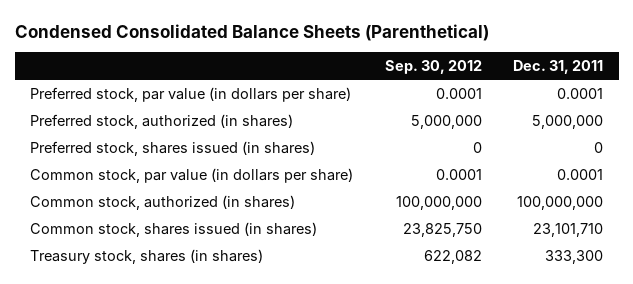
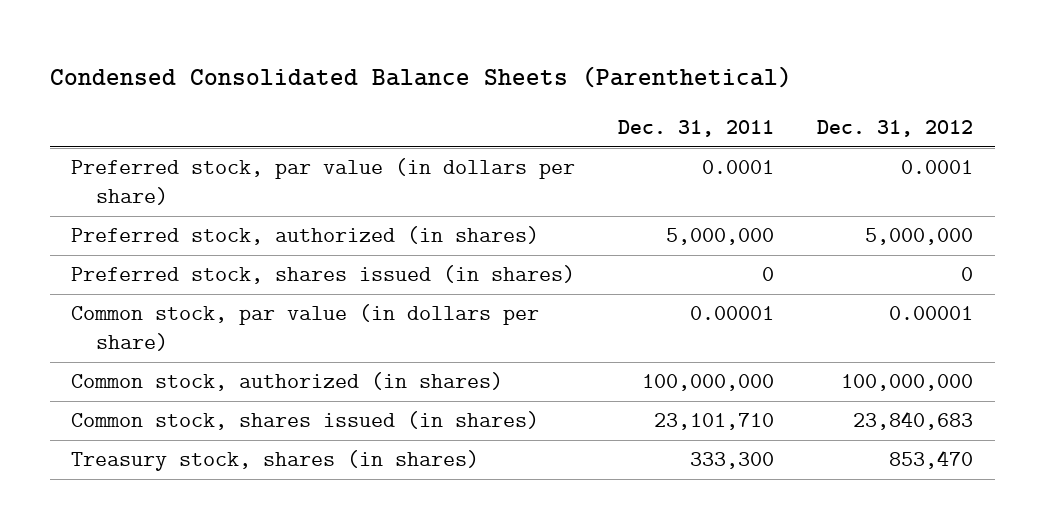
- | Sep. 30, 2012 | Dec. 31, 2011
+ | Dec. 31, 2011 | Dec. 31, 2012
- Common stock, par value (in dollars per share) | 0.0001 | 0.0001
+ Common stock, par value (in dollars per share) | 0.00001 | 0.00001

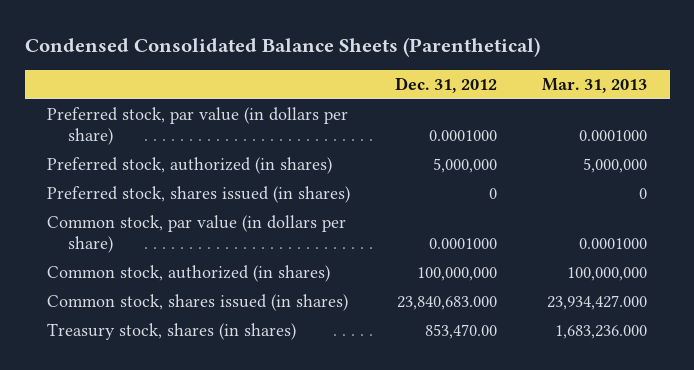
- | Dec. 31, 2011 | Dec. 31, 2012
+ | Dec. 31, 2012 | Mar. 31, 2013
- Preferred stock, par value (in dollars per share) | 0.0001 | 0.0001
+ Preferred stock, par value (in dollars per share) | 0.0001000 | 0.0001000
- Common stock, par value (in dollars per share) | 0.00001 | 0.00001
+ Common stock, par value (in dollars per share) | 0.0001000 | 0.0001000
- Common stock, shares issued (in shares) | 23,101,710 | 23,840,683
- Treasury stock, shares (in shares) | 333,300 | 853,470
+ Common stock, shares issued (in shares) | 23,840,683.000 | 23,934,427.000
+ Treasury stock, shares (in shares) | 853,470.00 | 1,683,236.000

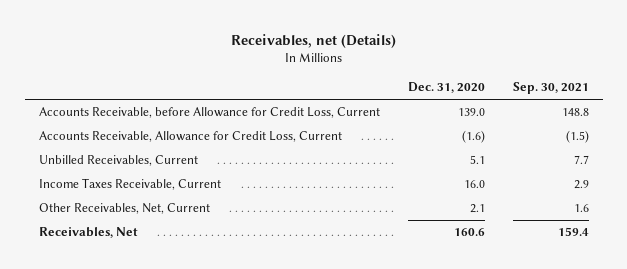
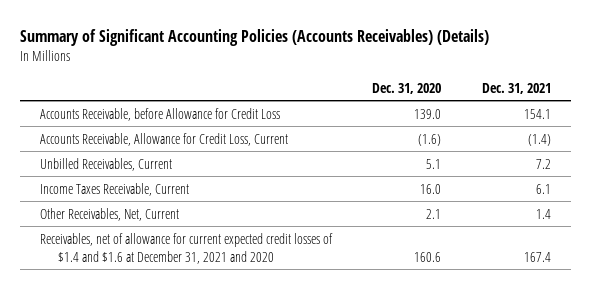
- Receivables, net (Details)
+ Summary of Significant Accounting Policies (Accounts Receivables) (Details)
- | Dec. 31, 2020 | Sep. 30, 2021
+ | Dec. 31, 2020 | Dec. 31, 2021
- Accounts Receivable, before Allowance for Credit Loss, Current | 139.0 | 148.8
+ Accounts Receivable, before Allowance for Credit Loss | 139.0 | 154.1
- Receivables, Net | 160.6 | 159.4
+ Receivables, net of allowance for current expected credit losses of $1.4 and $1.6 at December 31, 2021 and 2020 | 160.6 | 167.4

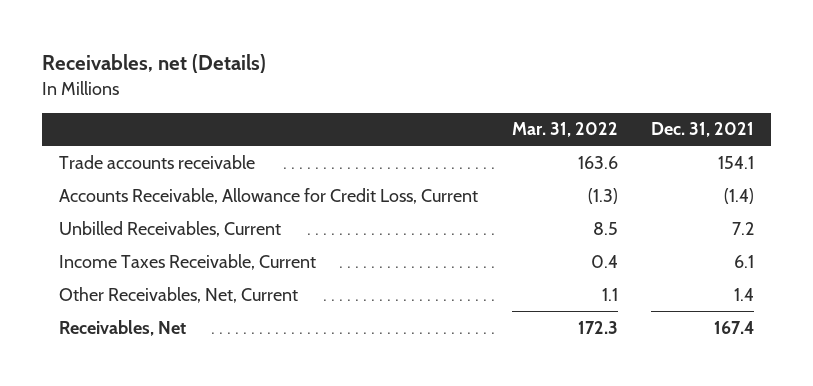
- Summary of Significant Accounting Policies (Accounts Receivables) (Details)
+ Receivables, net (Details)
- | Dec. 31, 2020 | Dec. 31, 2021
+ | Mar. 31, 2022 | Dec. 31, 2021
- Accounts Receivable, before Allowance for Credit Loss | 139.0 | 154.1
+ Trade accounts receivable | 163.6 | 154.1
- Receivables, net of allowance for current expected credit losses of $1.4 and $1.6 at December 31, 2021 and 2020 | 160.6 | 167.4
+ Receivables, Net | 172.3 | 167.4

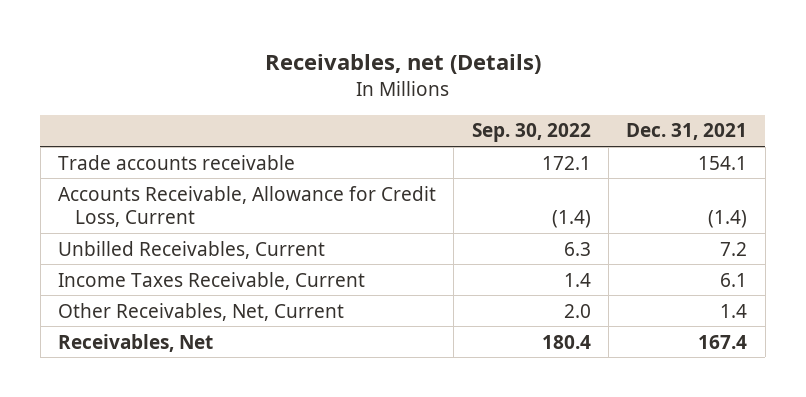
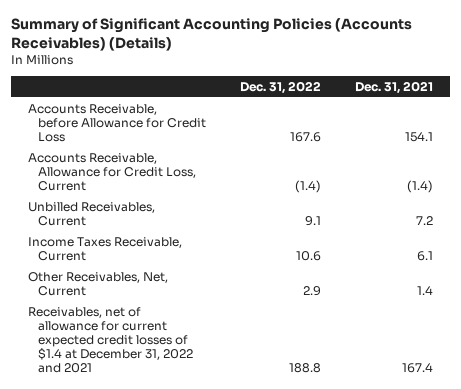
- Receivables, net (Details)
+ Summary of Significant Accounting Policies (Accounts Receivables) (Details)
- | Sep. 30, 2022 | Dec. 31, 2021
+ | Dec. 31, 2022 | Dec. 31, 2021
- Trade accounts receivable | 172.1 | 154.1
+ Accounts Receivable, before Allowance for Credit Loss | 167.6 | 154.1
- Receivables, Net | 180.4 | 167.4
+ Receivables, net of allowance for current expected credit losses of $1.4 at December 31, 2022 and 2021 | 188.8 | 167.4

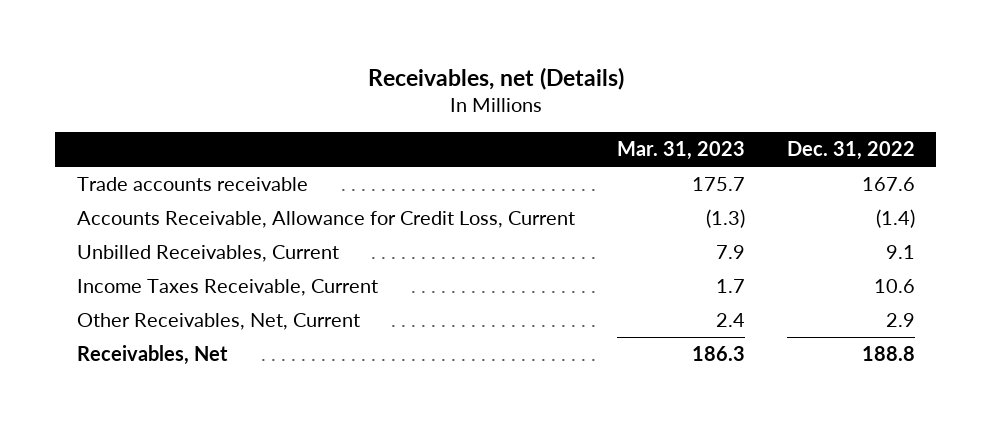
- Summary of Significant Accounting Policies (Accounts Receivables) (Details)
+ Receivables, net (Details)
- | Dec. 31, 2022 | Dec. 31, 2021
+ | Mar. 31, 2023 | Dec. 31, 2022
- Accounts Receivable, before Allowance for Credit Loss | 167.6 | 154.1
+ Trade accounts receivable | 175.7 | 167.6
- Receivables, net of allowance for current expected credit losses of $1.4 at December 31, 2022 and 2021 | 188.8 | 167.4
+ Receivables, Net | 186.3 | 188.8

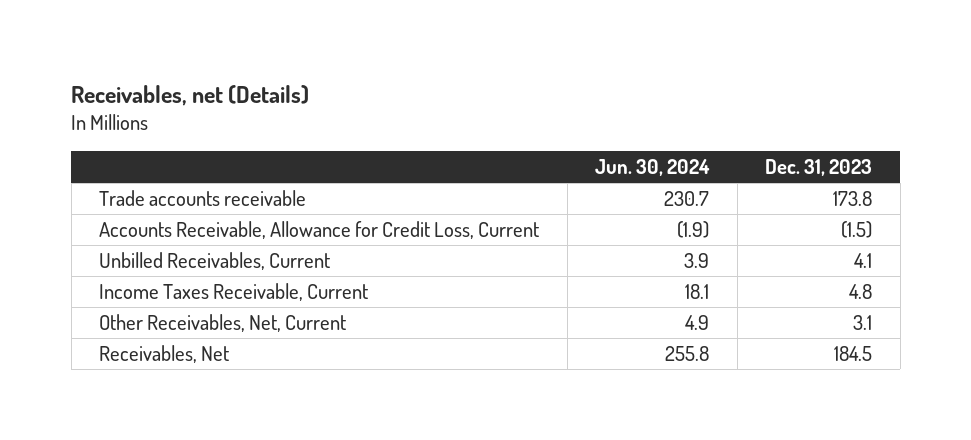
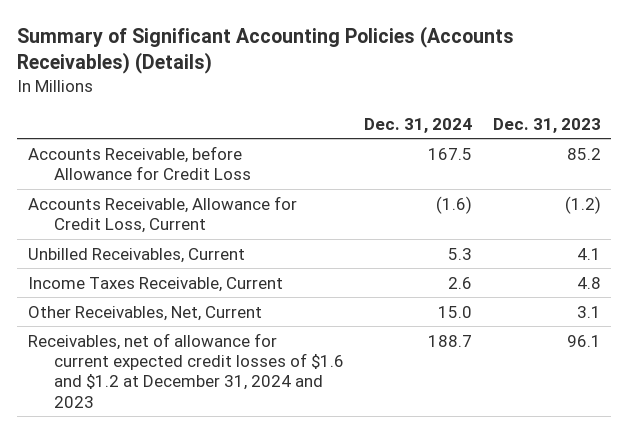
- Receivables, net (Details)
+ Summary of Significant Accounting Policies (Accounts Receivables) (Details)
- | Jun. 30, 2024 | Dec. 31, 2023
+ | Dec. 31, 2024 | Dec. 31, 2023
- Trade accounts receivable | 230.7 | 173.8
- Accounts Receivable, Allowance for Credit Loss, Current | (1.9) | (1.5)
+ Accounts Receivable, before Allowance for Credit Loss | 167.5 | 85.2
+ Accounts Receivable, Allowance for Credit Loss, Current | (1.6) | (1.2)
- Receivables, Net | 255.8 | 184.5
+ Receivables, net of allowance for current expected credit losses of $1.6 and $1.2 at December 31, 2024 and 2023 | 188.7 | 96.1

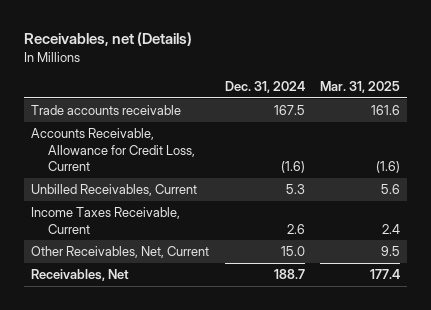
- Summary of Significant Accounting Policies (Accounts Receivables) (Details)
+ Receivables, net (Details)
- | Dec. 31, 2024 | Dec. 31, 2023
+ | Dec. 31, 2024 | Mar. 31, 2025
- Accounts Receivable, before Allowance for Credit Loss | 167.5 | 85.2
+ Trade accounts receivable | 167.5 | 161.6
- Receivables, net of allowance for current expected credit losses of $1.6 and $1.2 at December 31, 2024 and 2023 | 188.7 | 96.1
+ Receivables, Net | 188.7 | 177.4

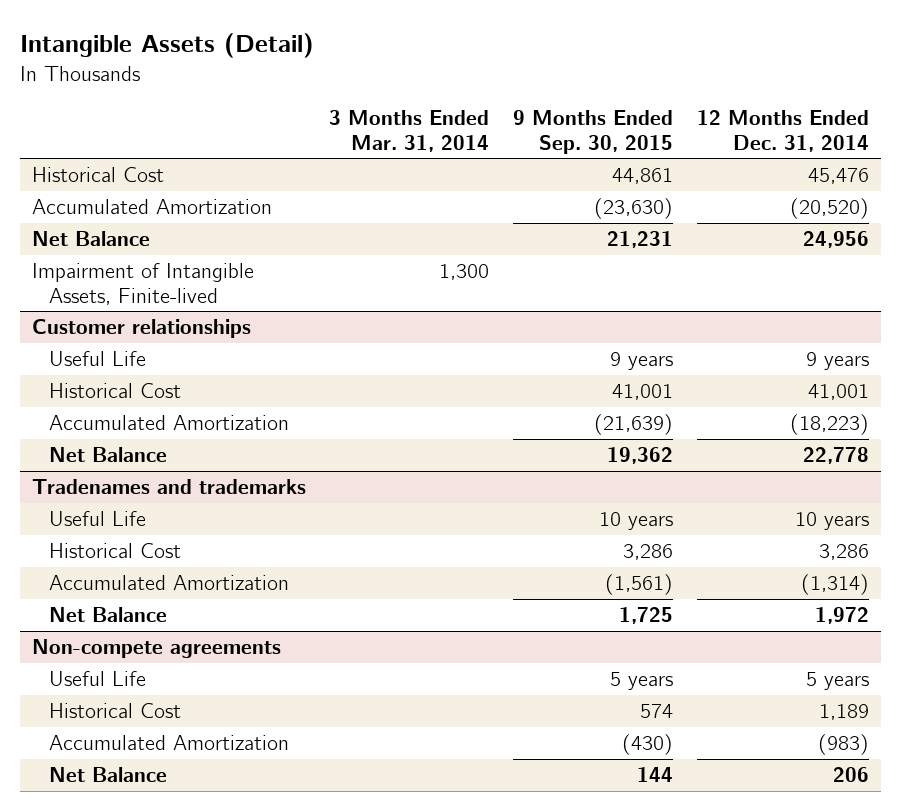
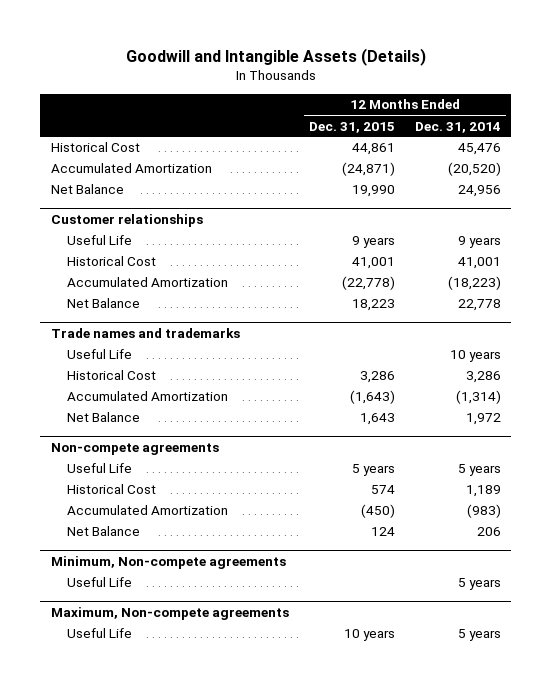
- Intangible Assets (Detail)
+ Goodwill and Intangible Assets (Details)
- | 3 Months Ended Mar. 31, 2014 | 9 Months Ended Sep. 30, 2015 | 12 Months Ended Dec. 31, 2014
+ | 12 Months Ended Dec. 31, 2015 | 12 Months Ended Dec. 31, 2014
- Impairment of Intangible Assets, Finite-lived | 1,300 | |
- Tradenames and trademarks
+ Trade names and trademarks
+ Minimum, Non-compete agreements
+ Useful Life | | 5 years
+ Maximum, Non-compete agreements
+ Useful Life | 10 years | 5 years

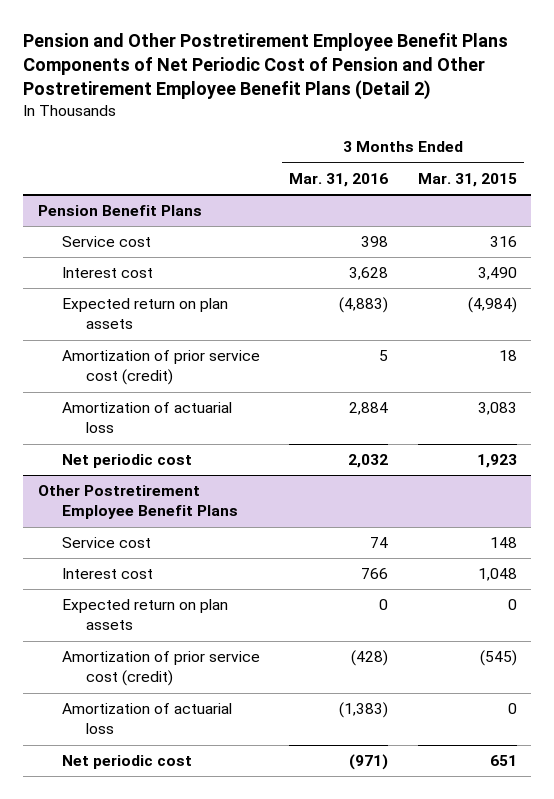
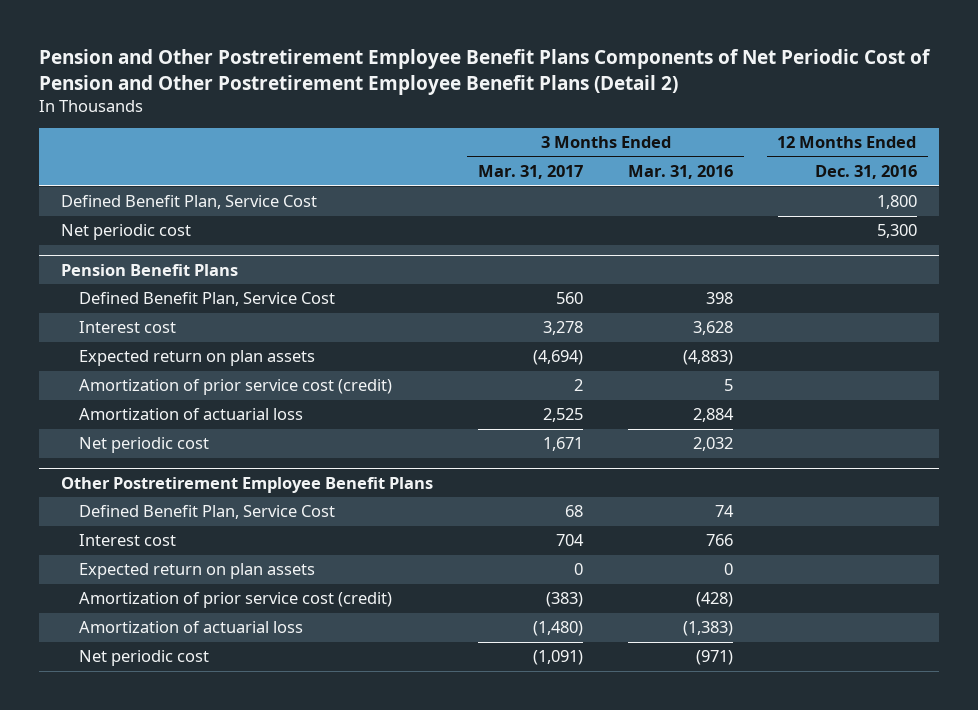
- | 3 Months Ended Mar. 31, 2016 | 3 Months Ended Mar. 31, 2015
+ | 3 Months Ended Mar. 31, 2017 | 3 Months Ended Mar. 31, 2016 | 12 Months Ended Dec. 31, 2016
+ Defined Benefit Plan, Service Cost | | | 1,800
+ Net periodic cost | | | 5,300
@ Pension Benefit Plans
- Service cost | 398 | 316
+ Defined Benefit Plan, Service Cost | 560 | 398 |
@ Other Postretirement Employee Benefit Plans
- Service cost | 74 | 148
+ Defined Benefit Plan, Service Cost | 68 | 74 |

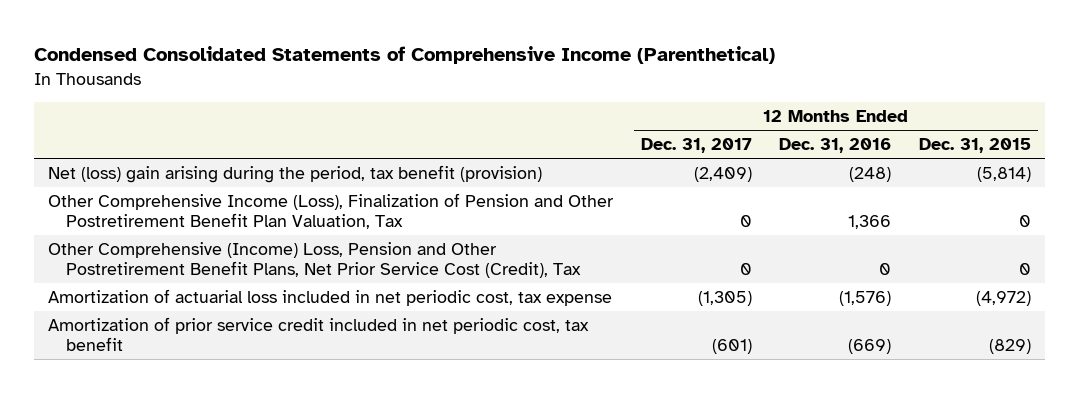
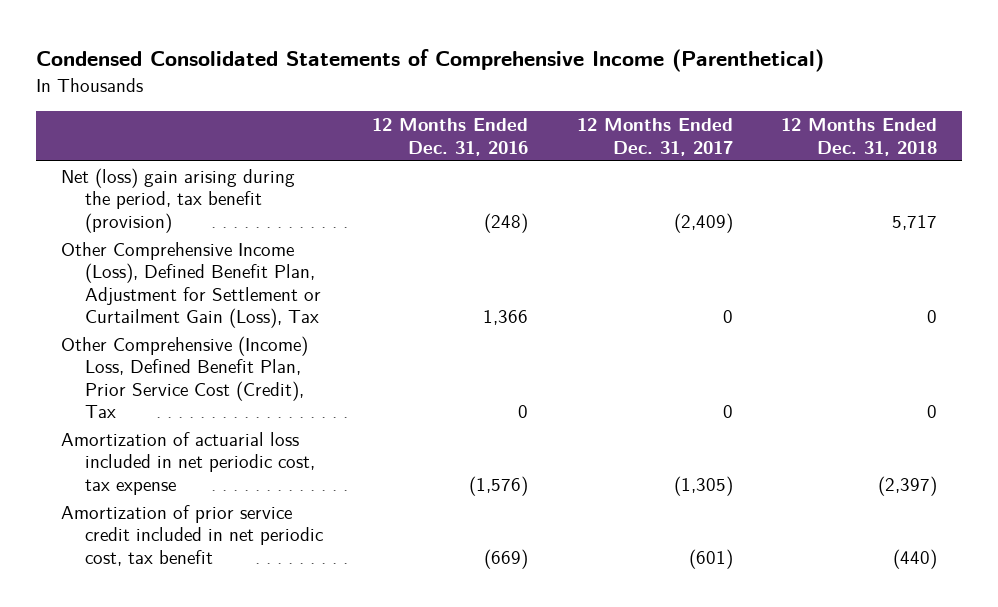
- | 12 Months Ended Dec. 31, 2017 | 12 Months Ended Dec. 31, 2016 | 12 Months Ended Dec. 31, 2015
+ | 12 Months Ended Dec. 31, 2016 | 12 Months Ended Dec. 31, 2017 | 12 Months Ended Dec. 31, 2018
- Other Comprehensive Income (Loss), Finalization of Pension and Other Postretirement Benefit Plan Valuation, Tax | 0 | 1,366 | 0
- Other Comprehensive (Income) Loss, Pension and Other Postretirement Benefit Plans, Net Prior Service Cost (Credit), Tax | 0 | 0 | 0
+ Other Comprehensive Income (Loss), Defined Benefit Plan, Adjustment for Settlement or Curtailment Gain (Loss), Tax | 1,366 | 0 | 0
+ Other Comprehensive (Income) Loss, Defined Benefit Plan, Prior Service Cost (Credit), Tax | 0 | 0 | 0

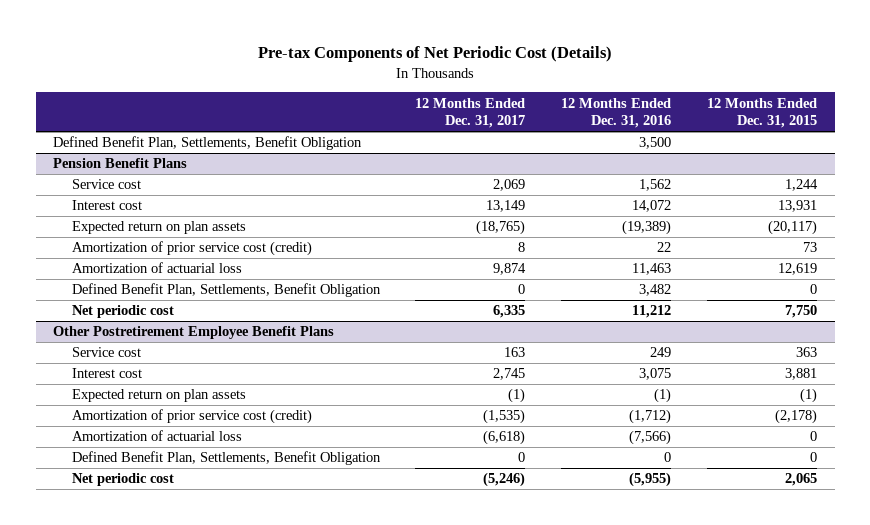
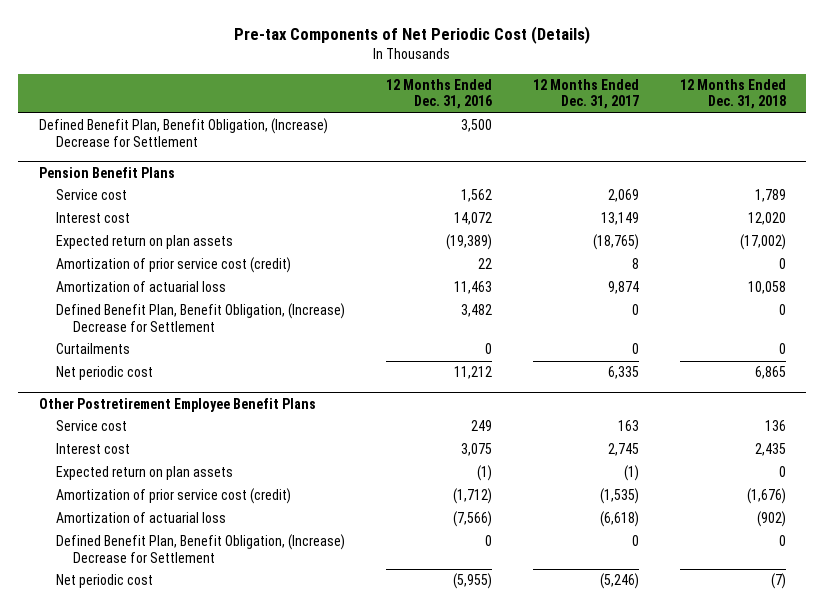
- | 12 Months Ended Dec. 31, 2017 | 12 Months Ended Dec. 31, 2016 | 12 Months Ended Dec. 31, 2015
+ | 12 Months Ended Dec. 31, 2016 | 12 Months Ended Dec. 31, 2017 | 12 Months Ended Dec. 31, 2018
- Defined Benefit Plan, Settlements, Benefit Obligation | | 3,500 |
+ Defined Benefit Plan, Benefit Obligation, (Increase) Decrease for Settlement | 3,500 | |
@ Pension Benefit Plans
- Defined Benefit Plan, Settlements, Benefit Obligation | 0 | 3,482 | 0
+ Defined Benefit Plan, Benefit Obligation, (Increase) Decrease for Settlement | 3,482 | 0 | 0
+ Curtailments | 0 | 0 | 0
@ Other Postretirement Employee Benefit Plans
- Defined Benefit Plan, Settlements, Benefit Obligation | 0 | 0 | 0
+ Defined Benefit Plan, Benefit Obligation, (Increase) Decrease for Settlement | 0 | 0 | 0

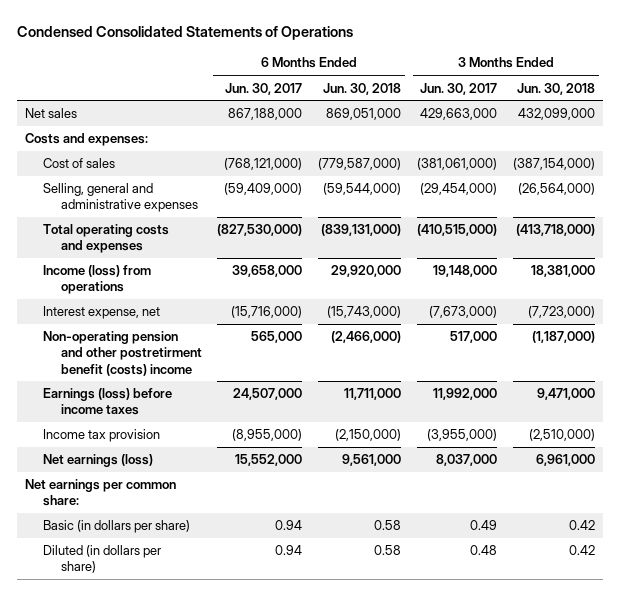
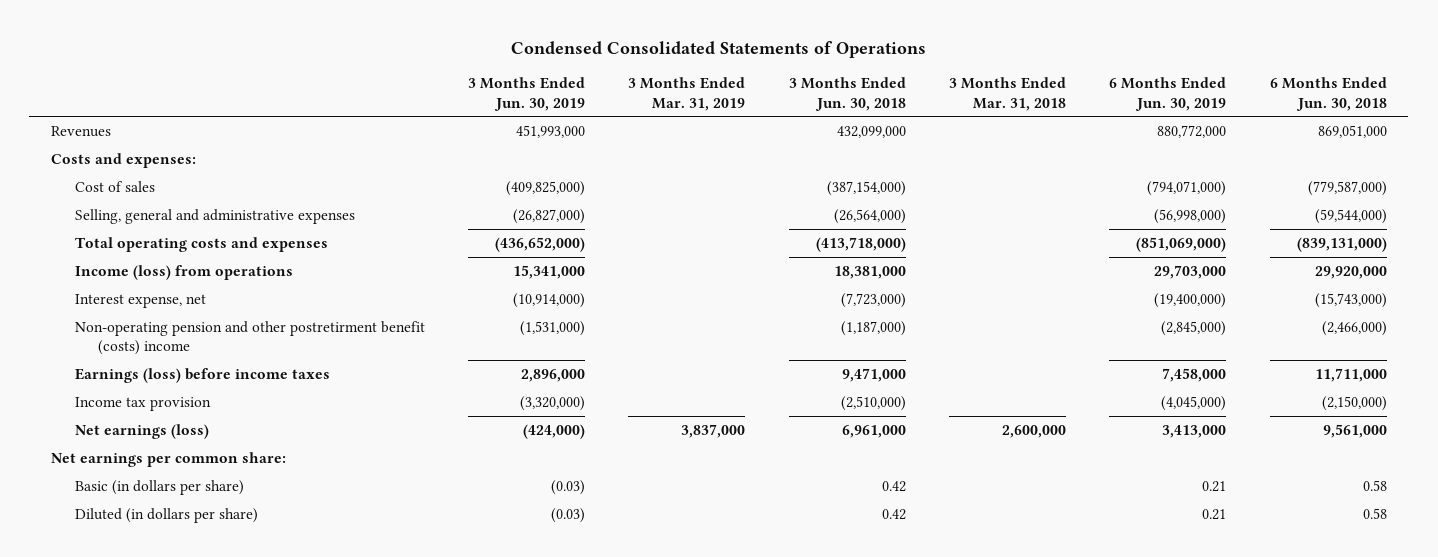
- | 6 Months Ended Jun. 30, 2017 | 6 Months Ended Jun. 30, 2018 | 3 Months Ended Jun. 30, 2017 | 3 Months Ended Jun. 30, 2018
+ | 3 Months Ended Jun. 30, 2019 | 3 Months Ended Mar. 31, 2019 | 3 Months Ended Jun. 30, 2018 | 3 Months Ended Mar. 31, 2018 | 6 Months Ended Jun. 30, 2019 | 6 Months Ended Jun. 30, 2018
- Net sales | 867,188,000 | 869,051,000 | 429,663,000 | 432,099,000
+ Revenues | 451,993,000 | | 432,099,000 | | 880,772,000 | 869,051,000

